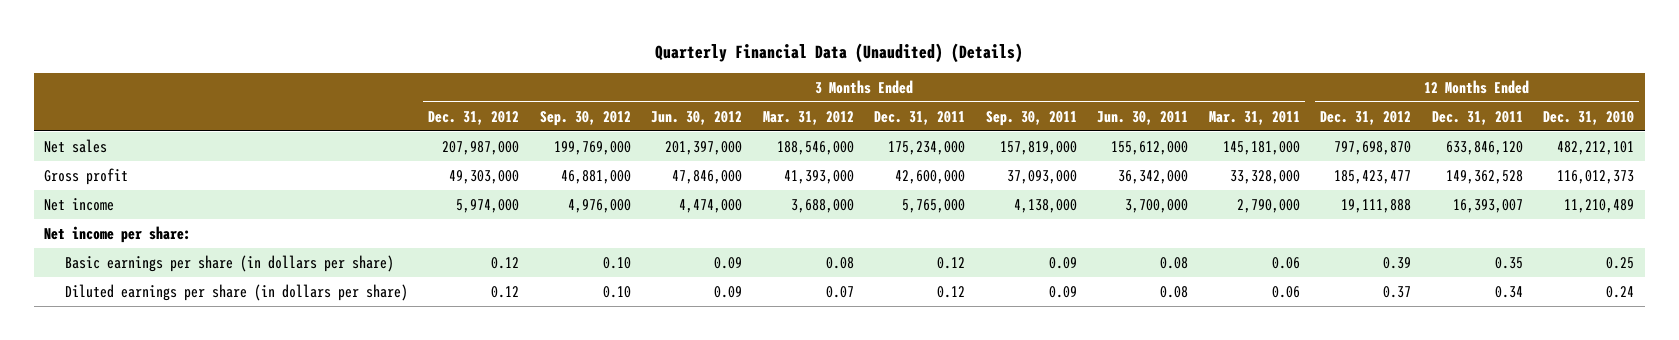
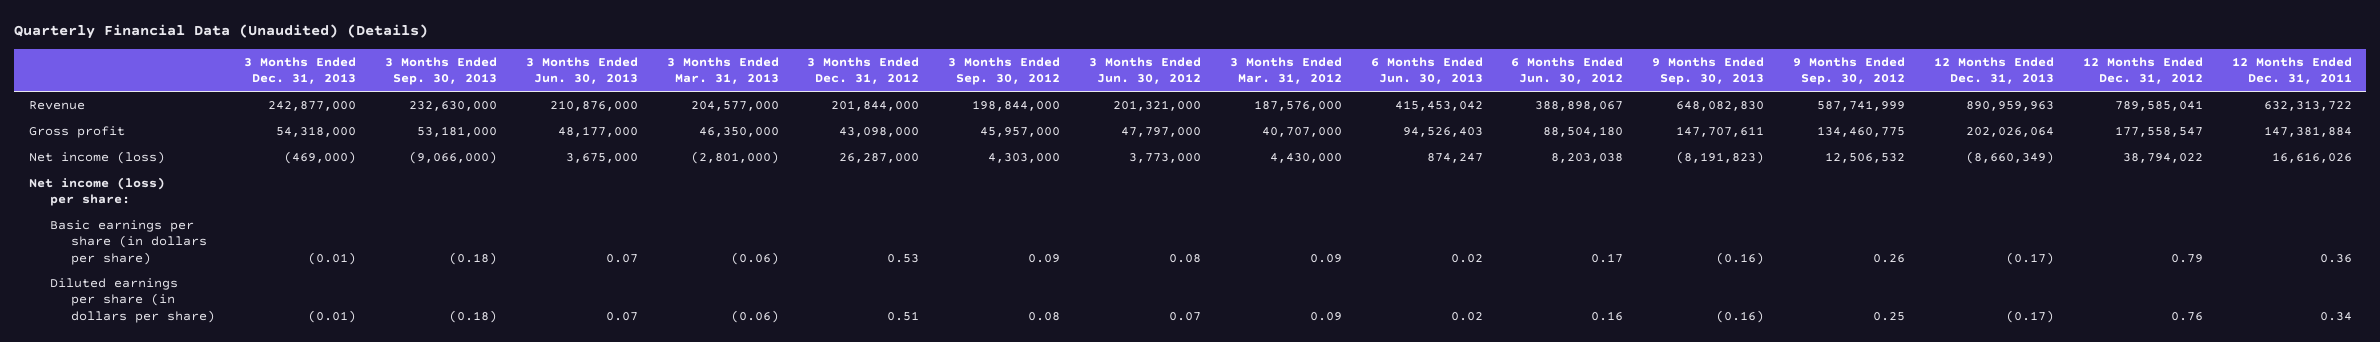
- | 3 Months Ended Dec. 31, 2012 | 3 Months Ended Sep. 30, 2012 | 3 Months Ended Jun. 30, 2012 | 3 Months Ended Mar. 31, 2012 | 3 Months Ended Dec. 31, 2011 | 3 Months Ended Sep. 30, 2011 | 3 Months Ended Jun. 30, 2011 | 3 Months Ended Mar. 31, 2011 | 12 Months Ended Dec. 31, 2012 | 12 Months Ended Dec. 31, 2011 | 12 Months Ended Dec. 31, 2010
+ | 3 Months Ended Dec. 31, 2013 | 3 Months Ended Sep. 30, 2013 | 3 Months Ended Jun. 30, 2013 | 3 Months Ended Mar. 31, 2013 | 3 Months Ended Dec. 31, 2012 | 3 Months Ended Sep. 30, 2012 | 3 Months Ended Jun. 30, 2012 | 3 Months Ended Mar. 31, 2012 | 6 Months Ended Jun. 30, 2013 | 6 Months Ended Jun. 30, 2012 | 9 Months Ended Sep. 30, 2013 | 9 Months Ended Sep. 30, 2012 | 12 Months Ended Dec. 31, 2013 | 12 Months Ended Dec. 31, 2012 | 12 Months Ended Dec. 31, 2011
- Net sales | 207,987,000 | 199,769,000 | 201,397,000 | 188,546,000 | 175,234,000 | 157,819,000 | 155,612,000 | 145,181,000 | 797,698,870 | 633,846,120 | 482,212,101
- Gross profit | 49,303,000 | 46,881,000 | 47,846,000 | 41,393,000 | 42,600,000 | 37,093,000 | 36,342,000 | 33,328,000 | 185,423,477 | 149,362,528 | 116,012,373
- Net income | 5,974,000 | 4,976,000 | 4,474,000 | 3,688,000 | 5,765,000 | 4,138,000 | 3,700,000 | 2,790,000 | 19,111,888 | 16,393,007 | 11,210,489
- Net income per share:
- Basic earnings per share (in dollars per share) | 0.12 | 0.10 | 0.09 | 0.08 | 0.12 | 0.09 | 0.08 | 0.06 | 0.39 | 0.35 | 0.25
- Diluted earnings per share (in dollars per share) | 0.12 | 0.10 | 0.09 | 0.07 | 0.12 | 0.09 | 0.08 | 0.06 | 0.37 | 0.34 | 0.24
+ Revenue | 242,877,000 | 232,630,000 | 210,876,000 | 204,577,000 | 201,844,000 | 198,844,000 | 201,321,000 | 187,576,000 | 415,453,042 | 388,898,067 | 648,082,830 | 587,741,999 | 890,959,963 | 789,585,041 | 632,313,722
+ Gross profit | 54,318,000 | 53,181,000 | 48,177,000 | 46,350,000 | 43,098,000 | 45,957,000 | 47,797,000 | 40,707,000 | 94,526,403 | 88,504,180 | 147,707,611 | 134,460,775 | 202,026,064 | 177,558,547 | 147,381,884
+ Net income (loss) | (469,000) | (9,066,000) | 3,675,000 | (2,801,000) | 26,287,000 | 4,303,000 | 3,773,000 | 4,430,000 | 874,247 | 8,203,038 | (8,191,823) | 12,506,532 | (8,660,349) | 38,794,022 | 16,616,026
+ Net income (loss) per share:
+ Basic earnings per share (in dollars per share) | (0.01) | (0.18) | 0.07 | (0.06) | 0.53 | 0.09 | 0.08 | 0.09 | 0.02 | 0.17 | (0.16) | 0.26 | (0.17) | 0.79 | 0.36
+ Diluted earnings per share (in dollars per share) | (0.01) | (0.18) | 0.07 | (0.06) | 0.51 | 0.08 | 0.07 | 0.09 | 0.02 | 0.16 | (0.16) | 0.25 | (0.17) | 0.76 | 0.34

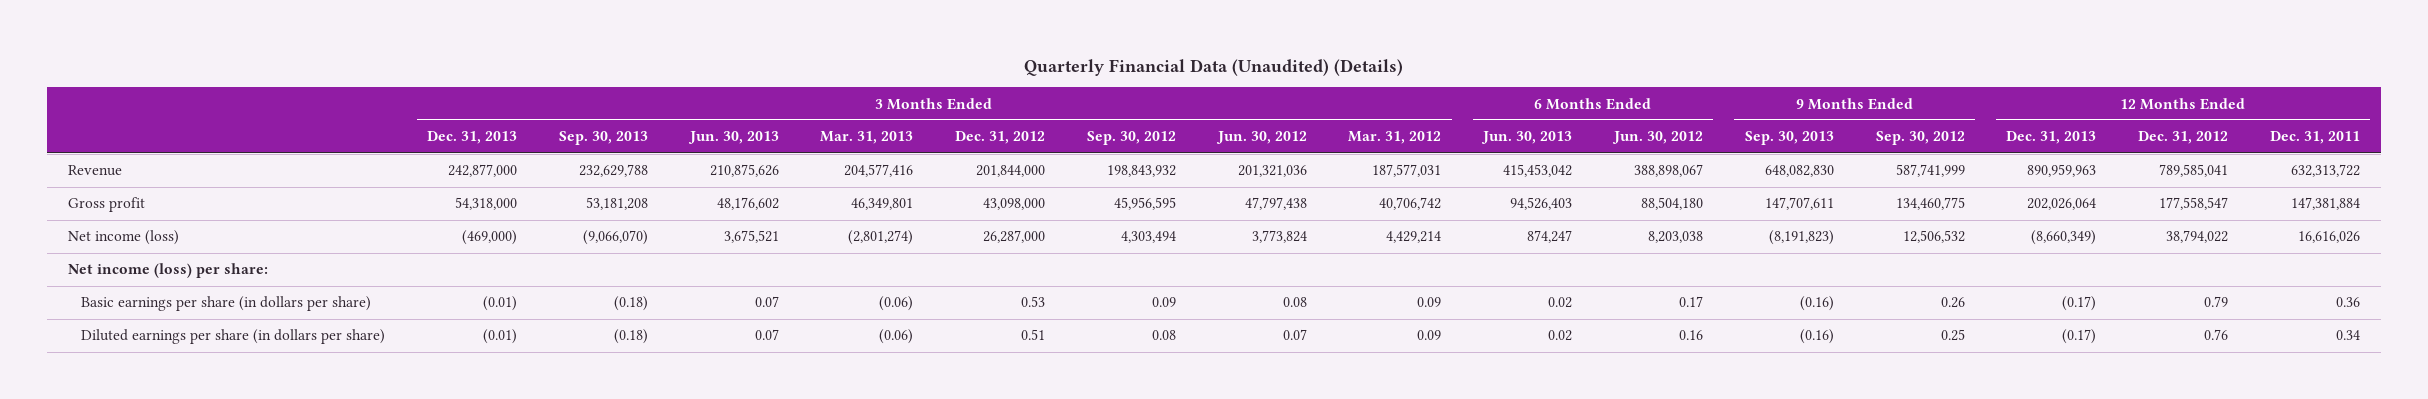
- Revenue | 242,877,000 | 232,630,000 | 210,876,000 | 204,577,000 | 201,844,000 | 198,844,000 | 201,321,000 | 187,576,000 | 415,453,042 | 388,898,067 | 648,082,830 | 587,741,999 | 890,959,963 | 789,585,041 | 632,313,722
- Gross profit | 54,318,000 | 53,181,000 | 48,177,000 | 46,350,000 | 43,098,000 | 45,957,000 | 47,797,000 | 40,707,000 | 94,526,403 | 88,504,180 | 147,707,611 | 134,460,775 | 202,026,064 | 177,558,547 | 147,381,884
- Net income (loss) | (469,000) | (9,066,000) | 3,675,000 | (2,801,000) | 26,287,000 | 4,303,000 | 3,773,000 | 4,430,000 | 874,247 | 8,203,038 | (8,191,823) | 12,506,532 | (8,660,349) | 38,794,022 | 16,616,026
+ Revenue | 242,877,000 | 232,629,788 | 210,875,626 | 204,577,416 | 201,844,000 | 198,843,932 | 201,321,036 | 187,577,031 | 415,453,042 | 388,898,067 | 648,082,830 | 587,741,999 | 890,959,963 | 789,585,041 | 632,313,722
+ Gross profit | 54,318,000 | 53,181,208 | 48,176,602 | 46,349,801 | 43,098,000 | 45,956,595 | 47,797,438 | 40,706,742 | 94,526,403 | 88,504,180 | 147,707,611 | 134,460,775 | 202,026,064 | 177,558,547 | 147,381,884
+ Net income (loss) | (469,000) | (9,066,070) | 3,675,521 | (2,801,274) | 26,287,000 | 4,303,494 | 3,773,824 | 4,429,214 | 874,247 | 8,203,038 | (8,191,823) | 12,506,532 | (8,660,349) | 38,794,022 | 16,616,026

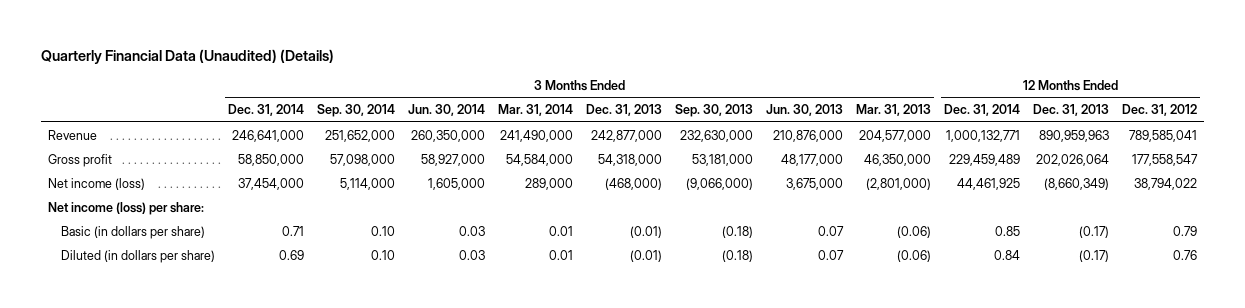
- | 3 Months Ended Dec. 31, 2013 | 3 Months Ended Sep. 30, 2013 | 3 Months Ended Jun. 30, 2013 | 3 Months Ended Mar. 31, 2013 | 3 Months Ended Dec. 31, 2012 | 3 Months Ended Sep. 30, 2012 | 3 Months Ended Jun. 30, 2012 | 3 Months Ended Mar. 31, 2012 | 6 Months Ended Jun. 30, 2013 | 6 Months Ended Jun. 30, 2012 | 9 Months Ended Sep. 30, 2013 | 9 Months Ended Sep. 30, 2012 | 12 Months Ended Dec. 31, 2013 | 12 Months Ended Dec. 31, 2012 | 12 Months Ended Dec. 31, 2011
+ | 3 Months Ended Dec. 31, 2014 | 3 Months Ended Sep. 30, 2014 | 3 Months Ended Jun. 30, 2014 | 3 Months Ended Mar. 31, 2014 | 3 Months Ended Dec. 31, 2013 | 3 Months Ended Sep. 30, 2013 | 3 Months Ended Jun. 30, 2013 | 3 Months Ended Mar. 31, 2013 | 12 Months Ended Dec. 31, 2014 | 12 Months Ended Dec. 31, 2013 | 12 Months Ended Dec. 31, 2012
- Revenue | 242,877,000 | 232,629,788 | 210,875,626 | 204,577,416 | 201,844,000 | 198,843,932 | 201,321,036 | 187,577,031 | 415,453,042 | 388,898,067 | 648,082,830 | 587,741,999 | 890,959,963 | 789,585,041 | 632,313,722
- Gross profit | 54,318,000 | 53,181,208 | 48,176,602 | 46,349,801 | 43,098,000 | 45,956,595 | 47,797,438 | 40,706,742 | 94,526,403 | 88,504,180 | 147,707,611 | 134,460,775 | 202,026,064 | 177,558,547 | 147,381,884
- Net income (loss) | (469,000) | (9,066,070) | 3,675,521 | (2,801,274) | 26,287,000 | 4,303,494 | 3,773,824 | 4,429,214 | 874,247 | 8,203,038 | (8,191,823) | 12,506,532 | (8,660,349) | 38,794,022 | 16,616,026
+ Revenue | 246,641,000 | 251,652,000 | 260,350,000 | 241,490,000 | 242,877,000 | 232,630,000 | 210,876,000 | 204,577,000 | 1,000,132,771 | 890,959,963 | 789,585,041
+ Gross profit | 58,850,000 | 57,098,000 | 58,927,000 | 54,584,000 | 54,318,000 | 53,181,000 | 48,177,000 | 46,350,000 | 229,459,489 | 202,026,064 | 177,558,547
+ Net income (loss) | 37,454,000 | 5,114,000 | 1,605,000 | 289,000 | (468,000) | (9,066,000) | 3,675,000 | (2,801,000) | 44,461,925 | (8,660,349) | 38,794,022
- Basic earnings per share (in dollars per share) | (0.01) | (0.18) | 0.07 | (0.06) | 0.53 | 0.09 | 0.08 | 0.09 | 0.02 | 0.17 | (0.16) | 0.26 | (0.17) | 0.79 | 0.36
- Diluted earnings per share (in dollars per share) | (0.01) | (0.18) | 0.07 | (0.06) | 0.51 | 0.08 | 0.07 | 0.09 | 0.02 | 0.16 | (0.16) | 0.25 | (0.17) | 0.76 | 0.34
+ Basic (in dollars per share) | 0.71 | 0.10 | 0.03 | 0.01 | (0.01) | (0.18) | 0.07 | (0.06) | 0.85 | (0.17) | 0.79
+ Diluted (in dollars per share) | 0.69 | 0.10 | 0.03 | 0.01 | (0.01) | (0.18) | 0.07 | (0.06) | 0.84 | (0.17) | 0.76

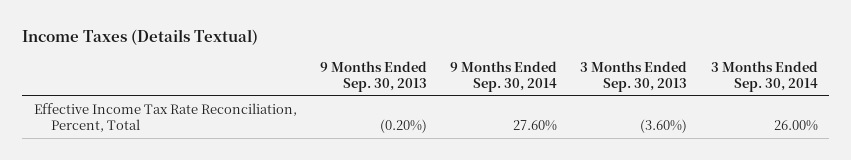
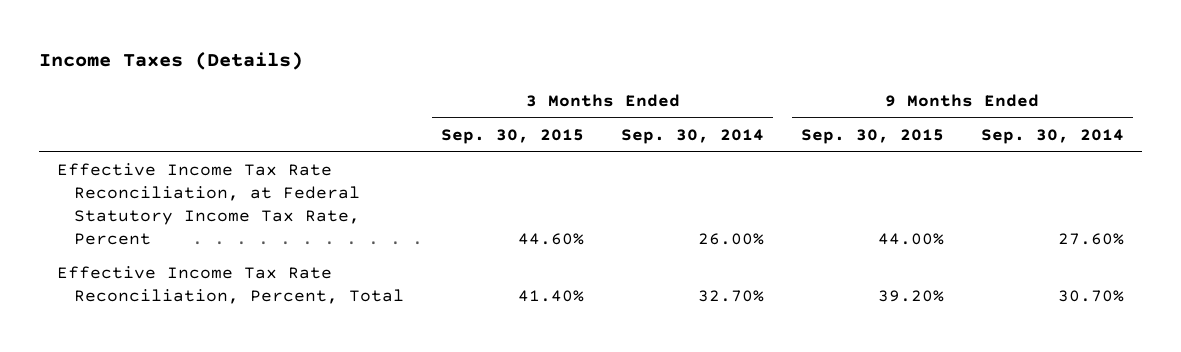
- Income Taxes (Details Textual)
+ Income Taxes (Details)
- | 9 Months Ended Sep. 30, 2013 | 9 Months Ended Sep. 30, 2014 | 3 Months Ended Sep. 30, 2013 | 3 Months Ended Sep. 30, 2014
+ | 3 Months Ended Sep. 30, 2015 | 3 Months Ended Sep. 30, 2014 | 9 Months Ended Sep. 30, 2015 | 9 Months Ended Sep. 30, 2014
- Effective Income Tax Rate Reconciliation, Percent, Total | (0.20%) | 27.60% | (3.60%) | 26.00%
+ Effective Income Tax Rate Reconciliation, at Federal Statutory Income Tax Rate, Percent | 44.60% | 26.00% | 44.00% | 27.60%
+ Effective Income Tax Rate Reconciliation, Percent, Total | 41.40% | 32.70% | 39.20% | 30.70%

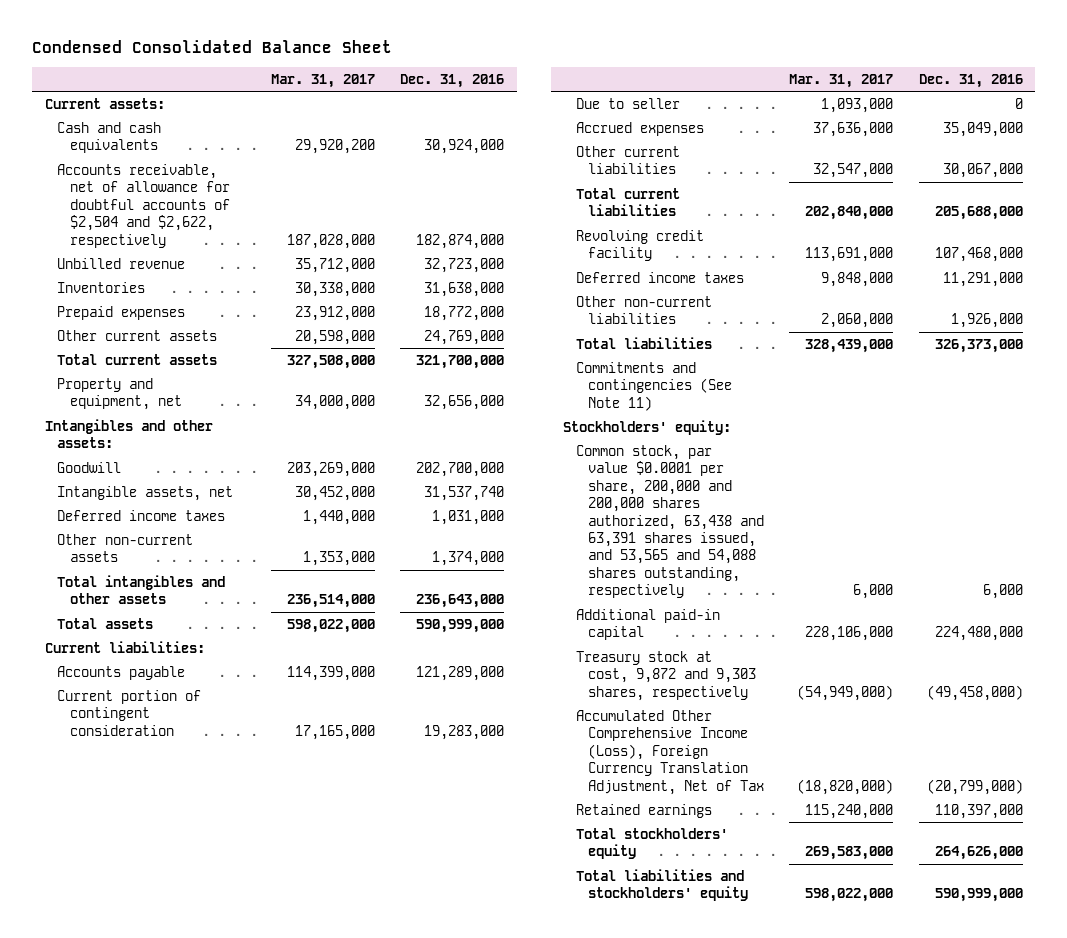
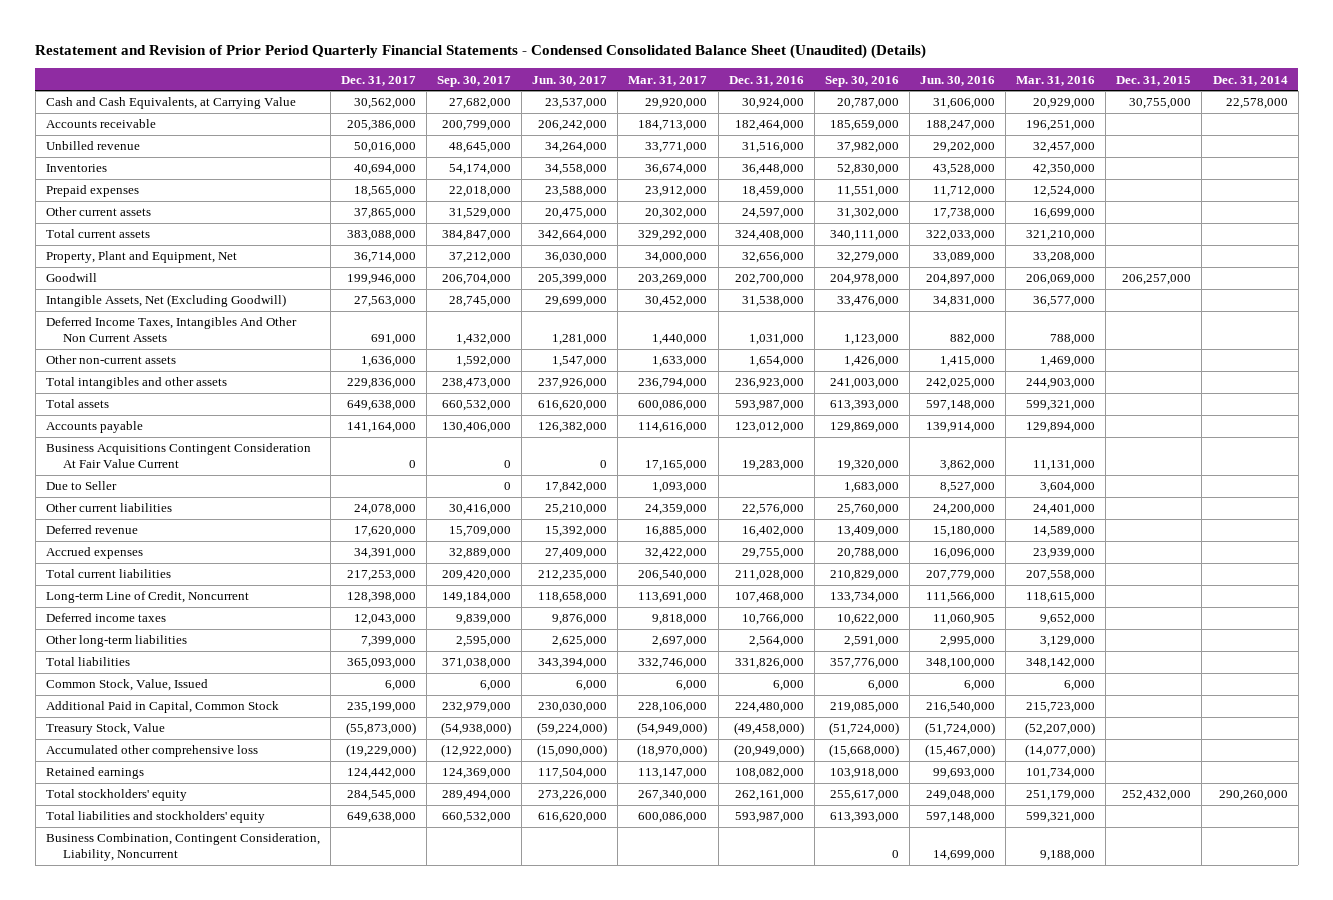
- Condensed Consolidated Balance Sheet
+ Restatement and Revision of Prior Period Quarterly Financial Statements - Condensed Consolidated Balance Sheet (Unaudited) (Details)
- | Mar. 31, 2017 | Dec. 31, 2016
+ | Dec. 31, 2017 | Sep. 30, 2017 | Jun. 30, 2017 | Mar. 31, 2017 | Dec. 31, 2016 | Sep. 30, 2016 | Jun. 30, 2016 | Mar. 31, 2016 | Dec. 31, 2015 | Dec. 31, 2014
- Current assets:
- Cash and cash equivalents | 29,920,200 | 30,924,000
- Accounts receivable, net of allowance for doubtful accounts of $2,504 and $2,622, respectively | 187,028,000 | 182,874,000
- Unbilled revenue | 35,712,000 | 32,723,000
- Inventories | 30,338,000 | 31,638,000
- Prepaid expenses | 23,912,000 | 18,772,000
- Other current assets | 20,598,000 | 24,769,000
- Total current assets | 327,508,000 | 321,700,000
- Property and equipment, net | 34,000,000 | 32,656,000
- Intangibles and other assets:
+ Cash and Cash Equivalents, at Carrying Value | 30,562,000 | 27,682,000 | 23,537,000 | 29,920,000 | 30,924,000 | 20,787,000 | 31,606,000 | 20,929,000 | 30,755,000 | 22,578,000
+ Accounts receivable | 205,386,000 | 200,799,000 | 206,242,000 | 184,713,000 | 182,464,000 | 185,659,000 | 188,247,000 | 196,251,000 | |
+ Unbilled revenue | 50,016,000 | 48,645,000 | 34,264,000 | 33,771,000 | 31,516,000 | 37,982,000 | 29,202,000 | 32,457,000 | |
+ Inventories | 40,694,000 | 54,174,000 | 34,558,000 | 36,674,000 | 36,448,000 | 52,830,000 | 43,528,000 | 42,350,000 | |
+ Prepaid expenses | 18,565,000 | 22,018,000 | 23,588,000 | 23,912,000 | 18,459,000 | 11,551,000 | 11,712,000 | 12,524,000 | |
+ Other current assets | 37,865,000 | 31,529,000 | 20,475,000 | 20,302,000 | 24,597,000 | 31,302,000 | 17,738,000 | 16,699,000 | |
+ Total current assets | 383,088,000 | 384,847,000 | 342,664,000 | 329,292,000 | 324,408,000 | 340,111,000 | 322,033,000 | 321,210,000 | |
+ Property, Plant and Equipment, Net | 36,714,000 | 37,212,000 | 36,030,000 | 34,000,000 | 32,656,000 | 32,279,000 | 33,089,000 | 33,208,000 | |
- Intangible assets, net | 30,452,000 | 31,537,740
- Deferred income taxes | 1,440,000 | 1,031,000
- Other non-current assets | 1,353,000 | 1,374,000
- Total intangibles and other assets | 236,514,000 | 236,643,000
- Total assets | 598,022,000 | 590,999,000
- Current liabilities:
- Accounts payable | 114,399,000 | 121,289,000
- Current portion of contingent consideration | 17,165,000 | 19,283,000
- Due to seller | 1,093,000 | 0
- Accrued expenses | 37,636,000 | 35,049,000
- Other current liabilities | 32,547,000 | 30,067,000
- Total current liabilities | 202,840,000 | 205,688,000
- Revolving credit facility | 113,691,000 | 107,468,000
- Deferred income taxes | 9,848,000 | 11,291,000
- Other non-current liabilities | 2,060,000 | 1,926,000
- Total liabilities | 328,439,000 | 326,373,000
- Commitments and contingencies (See Note 11)
- Stockholders' equity:
- Common stock, par value $0.0001 per share, 200,000 and 200,000 shares authorized, 63,438 and 63,391 shares issued, and 53,565 and 54,088 shares outstanding, respectively | 6,000 | 6,000
- Additional paid-in capital | 228,106,000 | 224,480,000
- Treasury stock at cost, 9,872 and 9,303 shares, respectively | (54,949,000) | (49,458,000)
- Accumulated Other Comprehensive Income (Loss), Foreign Currency Translation Adjustment, Net of Tax | (18,820,000) | (20,799,000)
- Retained earnings | 115,240,000 | 110,397,000
- Total stockholders' equity | 269,583,000 | 264,626,000
- Total liabilities and stockholders' equity | 598,022,000 | 590,999,000
+ Intangible Assets, Net (Excluding Goodwill) | 27,563,000 | 28,745,000 | 29,699,000 | 30,452,000 | 31,538,000 | 33,476,000 | 34,831,000 | 36,577,000 | |
+ Deferred Income Taxes, Intangibles And Other Non Current Assets | 691,000 | 1,432,000 | 1,281,000 | 1,440,000 | 1,031,000 | 1,123,000 | 882,000 | 788,000 | |
+ Other non-current assets | 1,636,000 | 1,592,000 | 1,547,000 | 1,633,000 | 1,654,000 | 1,426,000 | 1,415,000 | 1,469,000 | |
+ Total intangibles and other assets | 229,836,000 | 238,473,000 | 237,926,000 | 236,794,000 | 236,923,000 | 241,003,000 | 242,025,000 | 244,903,000 | |
+ Total assets | 649,638,000 | 660,532,000 | 616,620,000 | 600,086,000 | 593,987,000 | 613,393,000 | 597,148,000 | 599,321,000 | |
+ Accounts payable | 141,164,000 | 130,406,000 | 126,382,000 | 114,616,000 | 123,012,000 | 129,869,000 | 139,914,000 | 129,894,000 | |
+ Business Acquisitions Contingent Consideration At Fair Value Current | 0 | 0 | 0 | 17,165,000 | 19,283,000 | 19,320,000 | 3,862,000 | 11,131,000 | |
+ Due to Seller | | 0 | 17,842,000 | 1,093,000 | | 1,683,000 | 8,527,000 | 3,604,000 | |
+ Other current liabilities | 24,078,000 | 30,416,000 | 25,210,000 | 24,359,000 | 22,576,000 | 25,760,000 | 24,200,000 | 24,401,000 | |
+ Deferred revenue | 17,620,000 | 15,709,000 | 15,392,000 | 16,885,000 | 16,402,000 | 13,409,000 | 15,180,000 | 14,589,000 | |
+ Accrued expenses | 34,391,000 | 32,889,000 | 27,409,000 | 32,422,000 | 29,755,000 | 20,788,000 | 16,096,000 | 23,939,000 | |
+ Total current liabilities | 217,253,000 | 209,420,000 | 212,235,000 | 206,540,000 | 211,028,000 | 210,829,000 | 207,779,000 | 207,558,000 | |
+ Long-term Line of Credit, Noncurrent | 128,398,000 | 149,184,000 | 118,658,000 | 113,691,000 | 107,468,000 | 133,734,000 | 111,566,000 | 118,615,000 | |
+ Deferred income taxes | 12,043,000 | 9,839,000 | 9,876,000 | 9,818,000 | 10,766,000 | 10,622,000 | 11,060,905 | 9,652,000 | |
+ Other long-term liabilities | 7,399,000 | 2,595,000 | 2,625,000 | 2,697,000 | 2,564,000 | 2,591,000 | 2,995,000 | 3,129,000 | |
+ Total liabilities | 365,093,000 | 371,038,000 | 343,394,000 | 332,746,000 | 331,826,000 | 357,776,000 | 348,100,000 | 348,142,000 | |
+ Common Stock, Value, Issued | 6,000 | 6,000 | 6,000 | 6,000 | 6,000 | 6,000 | 6,000 | 6,000 | |
+ Additional Paid in Capital, Common Stock | 235,199,000 | 232,979,000 | 230,030,000 | 228,106,000 | 224,480,000 | 219,085,000 | 216,540,000 | 215,723,000 | |
+ Treasury Stock, Value | (55,873,000) | (54,938,000) | (59,224,000) | (54,949,000) | (49,458,000) | (51,724,000) | (51,724,000) | (52,207,000) | |
+ Accumulated other comprehensive loss | (19,229,000) | (12,922,000) | (15,090,000) | (18,970,000) | (20,949,000) | (15,668,000) | (15,467,000) | (14,077,000) | |
+ Retained earnings | 124,442,000 | 124,369,000 | 117,504,000 | 113,147,000 | 108,082,000 | 103,918,000 | 99,693,000 | 101,734,000 | |
+ Total stockholders' equity | 284,545,000 | 289,494,000 | 273,226,000 | 267,340,000 | 262,161,000 | 255,617,000 | 249,048,000 | 251,179,000 | 252,432,000 | 290,260,000
+ Total liabilities and stockholders' equity | 649,638,000 | 660,532,000 | 616,620,000 | 600,086,000 | 593,987,000 | 613,393,000 | 597,148,000 | 599,321,000 | |
+ Business Combination, Contingent Consideration, Liability, Noncurrent | | | | | | 0 | 14,699,000 | 9,188,000 | |

